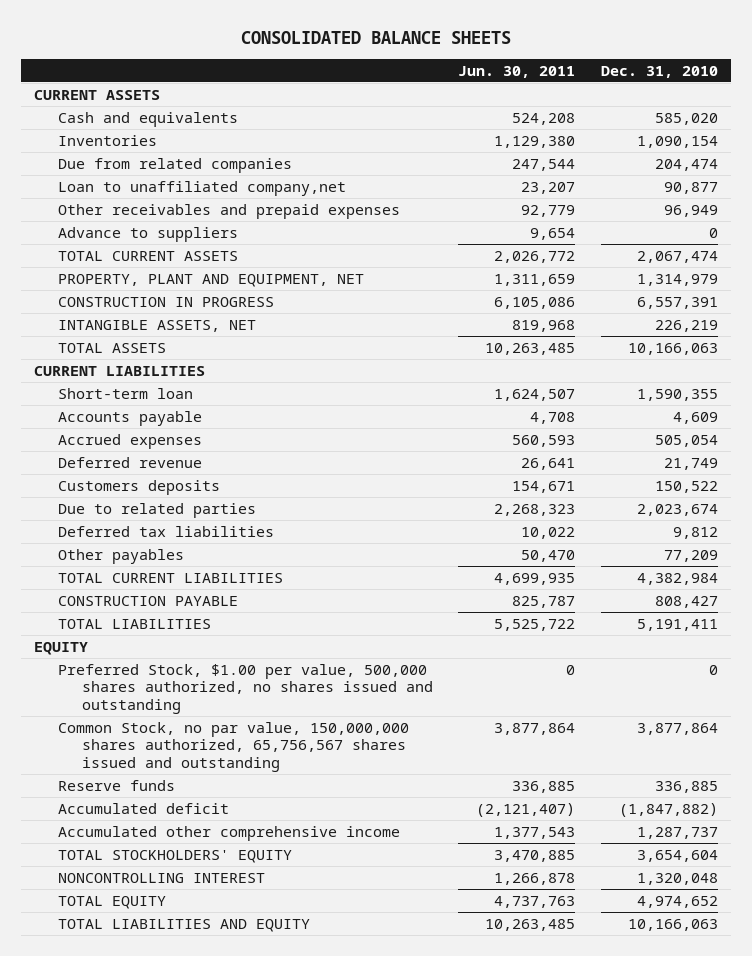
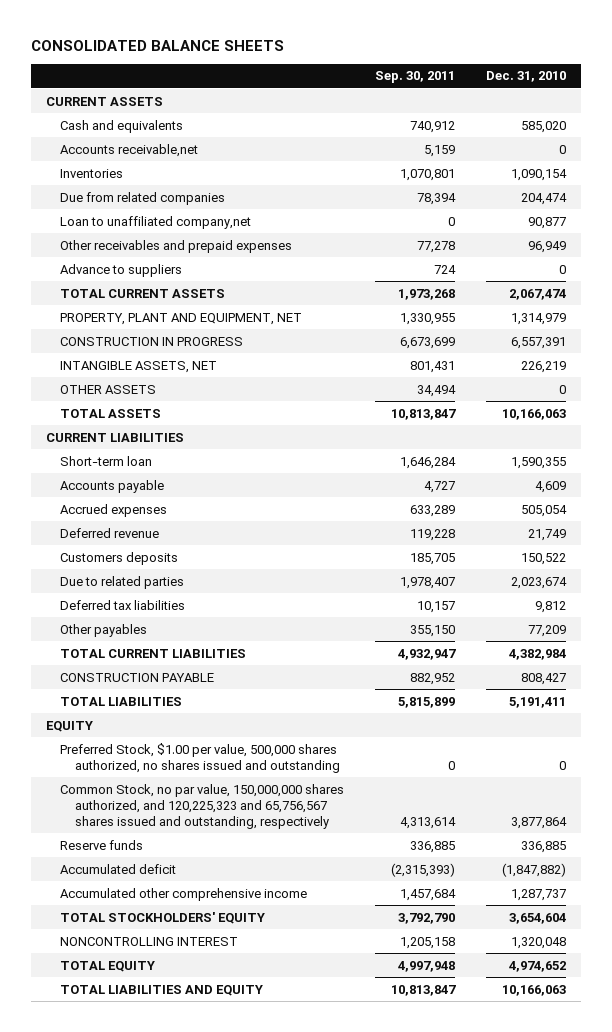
- | Jun. 30, 2011 | Dec. 31, 2010
+ | Sep. 30, 2011 | Dec. 31, 2010
+ Accounts receivable,net | 5,159 | 0
+ OTHER ASSETS | 34,494 | 0
- Common Stock, no par value, 150,000,000 shares authorized, 65,756,567 shares issued and outstanding | 3,877,864 | 3,877,864
+ Common Stock, no par value, 150,000,000 shares authorized, and 120,225,323 and 65,756,567 shares issued and outstanding, respectively | 4,313,614 | 3,877,864

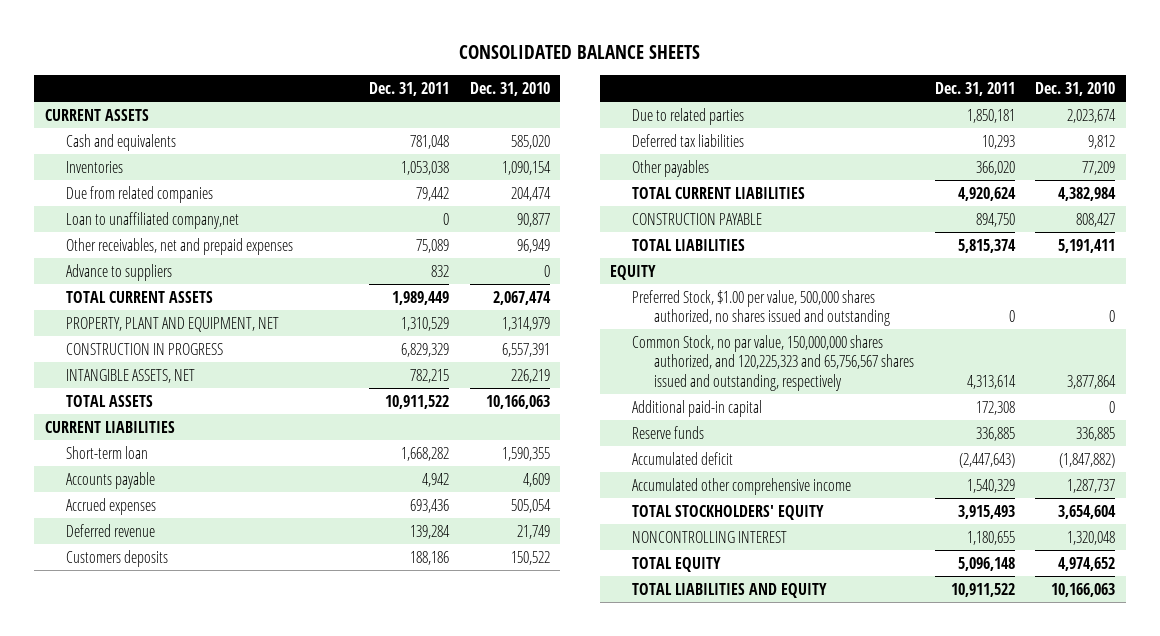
- | Sep. 30, 2011 | Dec. 31, 2010
+ | Dec. 31, 2011 | Dec. 31, 2010
- Accounts receivable,net | 5,159 | 0
- Other receivables and prepaid expenses | 77,278 | 96,949
+ Other receivables, net and prepaid expenses | 75,089 | 96,949
- OTHER ASSETS | 34,494 | 0
+ Additional paid-in capital | 172,308 | 0

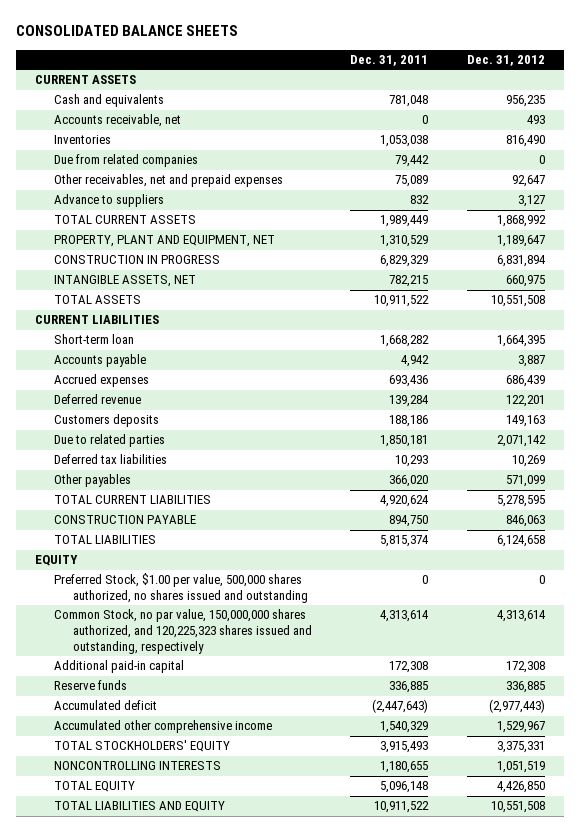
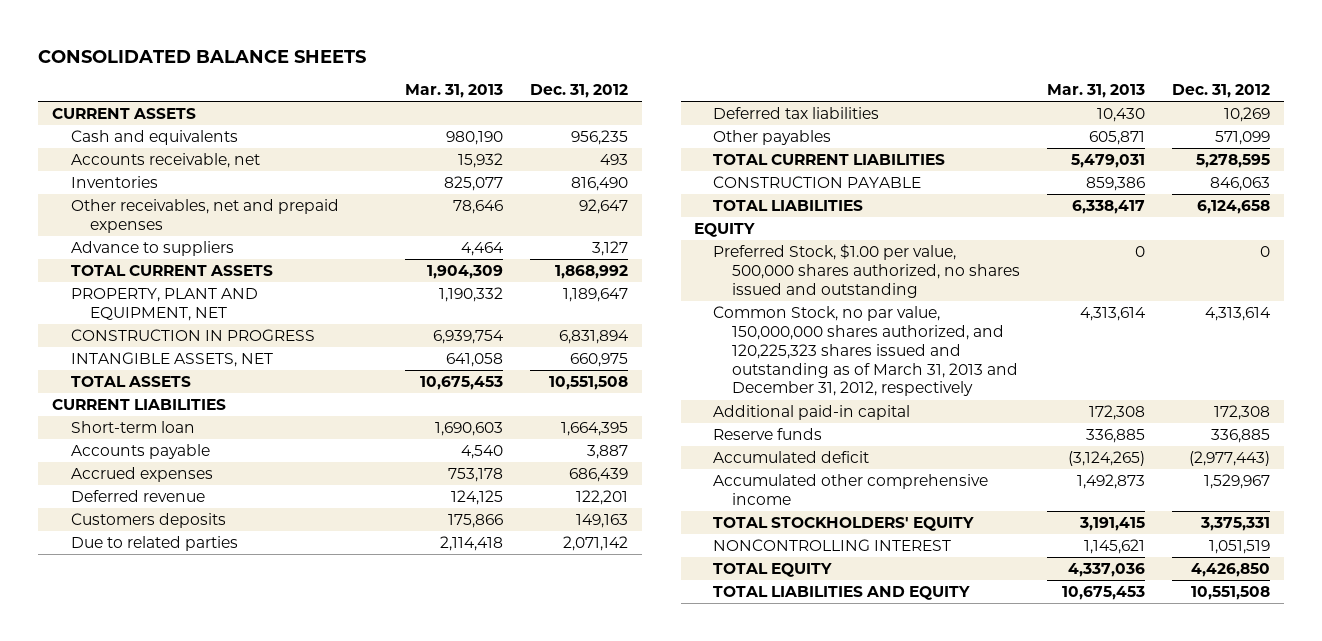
- | Dec. 31, 2011 | Dec. 31, 2012
+ | Mar. 31, 2013 | Dec. 31, 2012
- Due from related companies | 79,442 | 0
- Common Stock, no par value, 150,000,000 shares authorized, and 120,225,323 shares issued and outstanding, respectively | 4,313,614 | 4,313,614
+ Common Stock, no par value, 150,000,000 shares authorized, and 120,225,323 shares issued and outstanding as of March 31, 2013 and December 31, 2012, respectively | 4,313,614 | 4,313,614
- NONCONTROLLING INTERESTS | 1,180,655 | 1,051,519
+ NONCONTROLLING INTEREST | 1,145,621 | 1,051,519

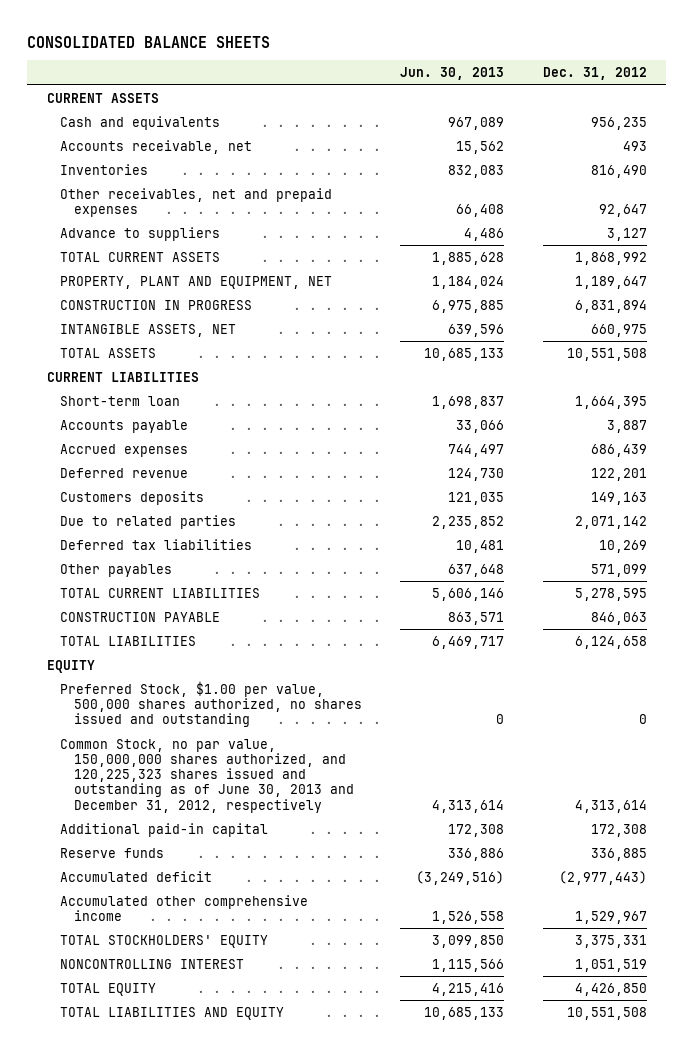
- | Mar. 31, 2013 | Dec. 31, 2012
+ | Jun. 30, 2013 | Dec. 31, 2012
- Common Stock, no par value, 150,000,000 shares authorized, and 120,225,323 shares issued and outstanding as of March 31, 2013 and December 31, 2012, respectively | 4,313,614 | 4,313,614
+ Common Stock, no par value, 150,000,000 shares authorized, and 120,225,323 shares issued and outstanding as of June 30, 2013 and December 31, 2012, respectively | 4,313,614 | 4,313,614

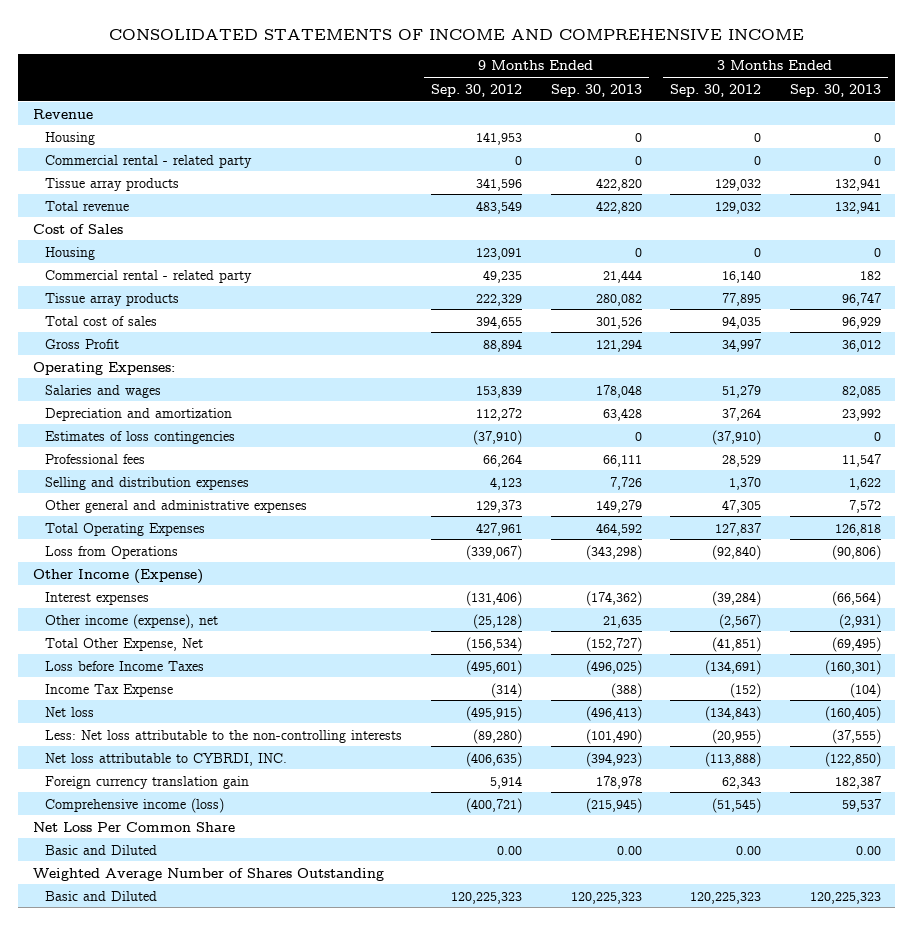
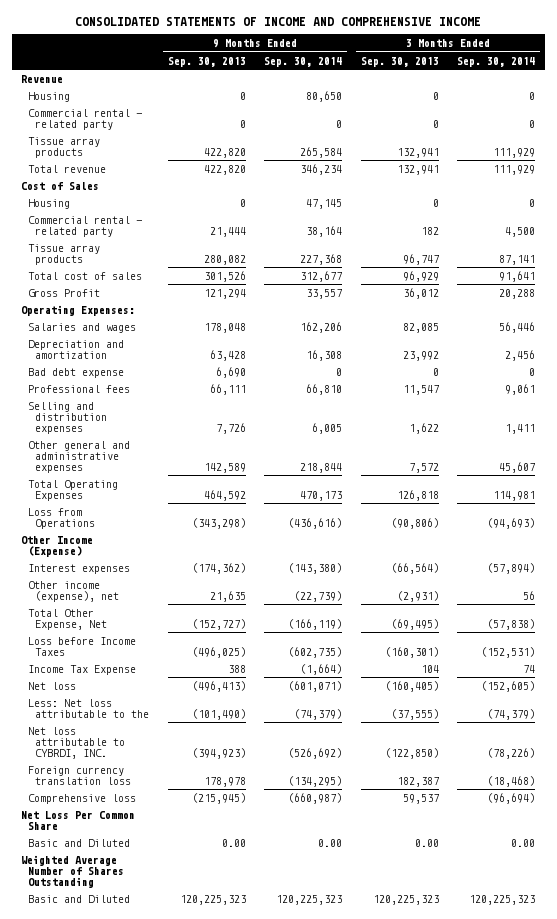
- | 9 Months Ended Sep. 30, 2012 | 9 Months Ended Sep. 30, 2013 | 3 Months Ended Sep. 30, 2012 | 3 Months Ended Sep. 30, 2013
+ | 9 Months Ended Sep. 30, 2013 | 9 Months Ended Sep. 30, 2014 | 3 Months Ended Sep. 30, 2013 | 3 Months Ended Sep. 30, 2014
- Estimates of loss contingencies | (37,910) | 0 | (37,910) | 0
+ Bad debt expense | 6,690 | 0 | 0 | 0
- Other general and administrative expenses | 129,373 | 149,279 | 47,305 | 7,572
+ Other general and administrative expenses | 142,589 | 218,844 | 7,572 | 45,607
- Income Tax Expense | (314) | (388) | (152) | (104)
+ Income Tax Expense | 388 | (1,664) | 104 | 74
- Less: Net loss attributable to the non-controlling interests | (89,280) | (101,490) | (20,955) | (37,555)
+ Less: Net loss attributable to the | (101,490) | (74,379) | (37,555) | (74,379)
- Foreign currency translation gain | 5,914 | 178,978 | 62,343 | 182,387
- Comprehensive income (loss) | (400,721) | (215,945) | (51,545) | 59,537
+ Foreign currency translation loss | 178,978 | (134,295) | 182,387 | (18,468)
+ Comprehensive loss | (215,945) | (660,987) | 59,537 | (96,694)

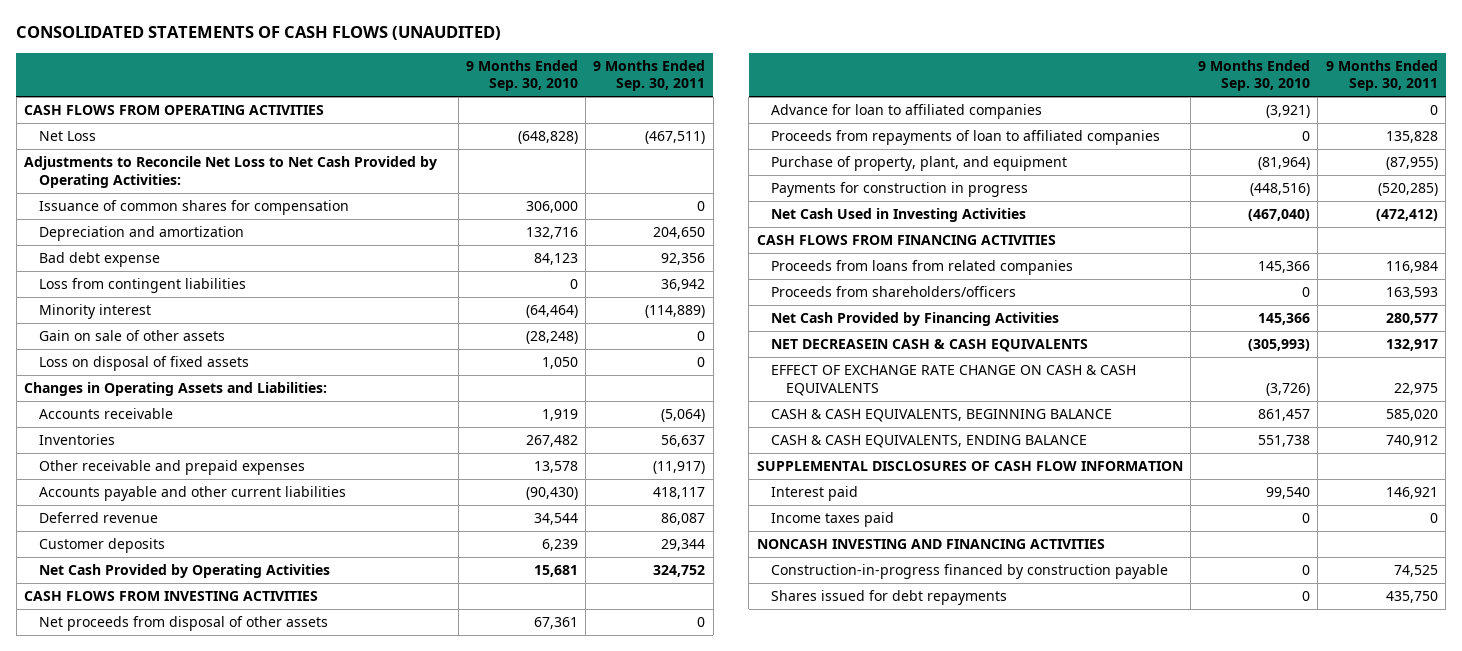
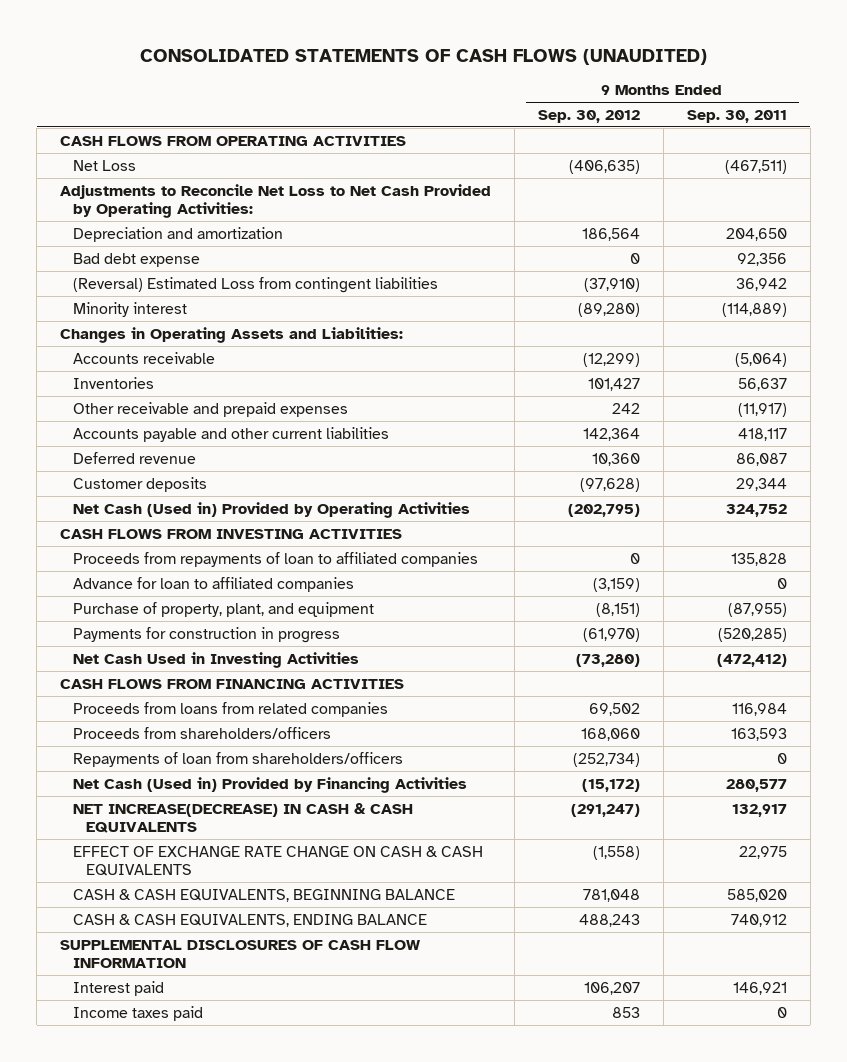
- | 9 Months Ended Sep. 30, 2010 | 9 Months Ended Sep. 30, 2011
+ | 9 Months Ended Sep. 30, 2012 | 9 Months Ended Sep. 30, 2011
- Issuance of common shares for compensation | 306,000 | 0
- Loss from contingent liabilities | 0 | 36,942
+ (Reversal) Estimated Loss from contingent liabilities | (37,910) | 36,942
- Gain on sale of other assets | (28,248) | 0
- Loss on disposal of fixed assets | 1,050 | 0
- Net Cash Provided by Operating Activities | 15,681 | 324,752
+ Net Cash (Used in) Provided by Operating Activities | (202,795) | 324,752
- Net proceeds from disposal of other assets | 67,361 | 0
moved down: Advance for loan to affiliated companies | (3,159) | 0
- Net Cash Provided by Financing Activities | 145,366 | 280,577
- NET DECREASEIN CASH & CASH EQUIVALENTS | (305,993) | 132,917
+ Repayments of loan from shareholders/officers | (252,734) | 0
+ Net Cash (Used in) Provided by Financing Activities | (15,172) | 280,577
+ NET INCREASE(DECREASE) IN CASH & CASH EQUIVALENTS | (291,247) | 132,917
- NONCASH INVESTING AND FINANCING ACTIVITIES
- Construction-in-progress financed by construction payable | 0 | 74,525
- Shares issued for debt repayments | 0 | 435,750

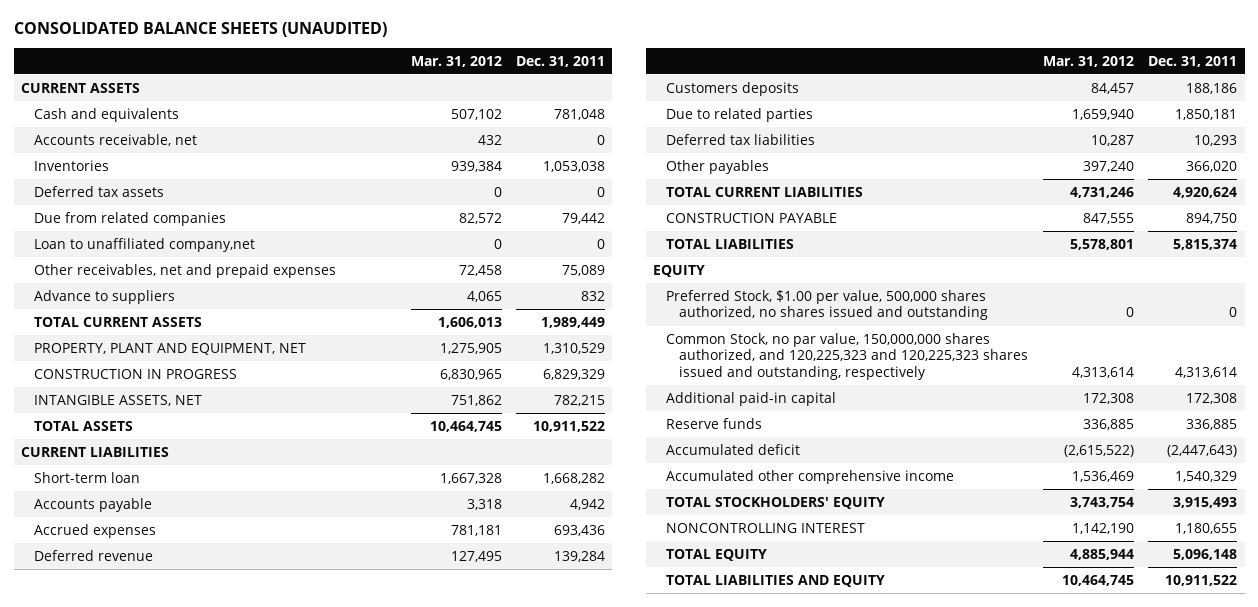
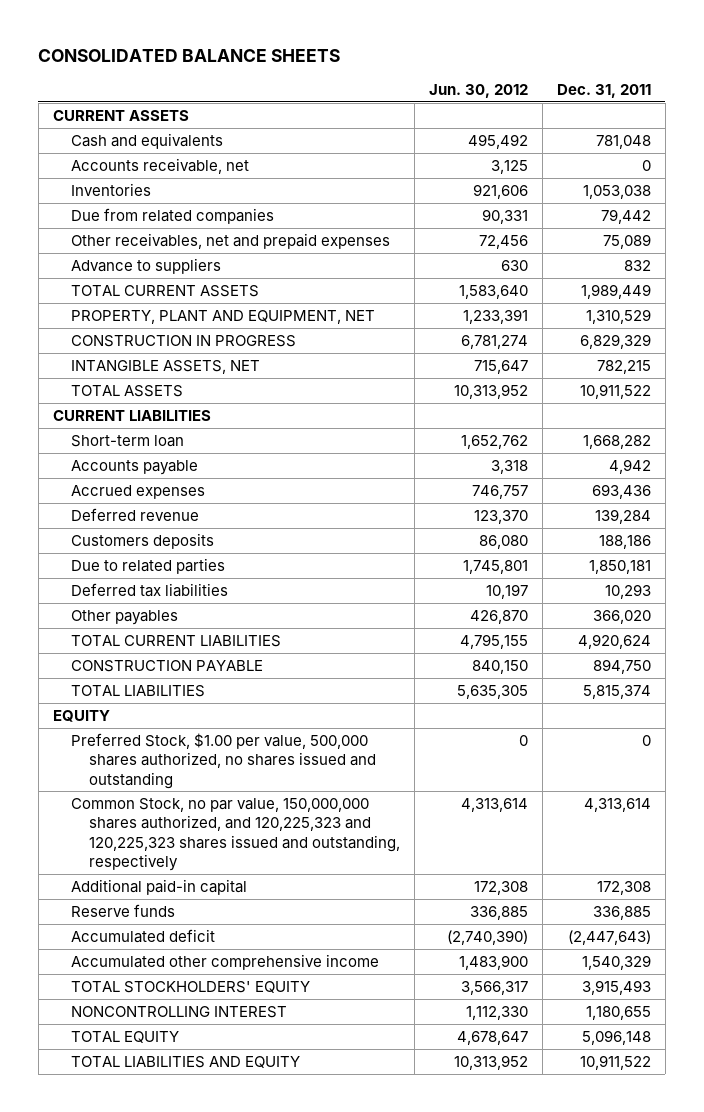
- CONSOLIDATED BALANCE SHEETS (UNAUDITED)
+ CONSOLIDATED BALANCE SHEETS
- | Mar. 31, 2012 | Dec. 31, 2011
+ | Jun. 30, 2012 | Dec. 31, 2011
- Deferred tax assets | 0 | 0
- Loan to unaffiliated company,net | 0 | 0

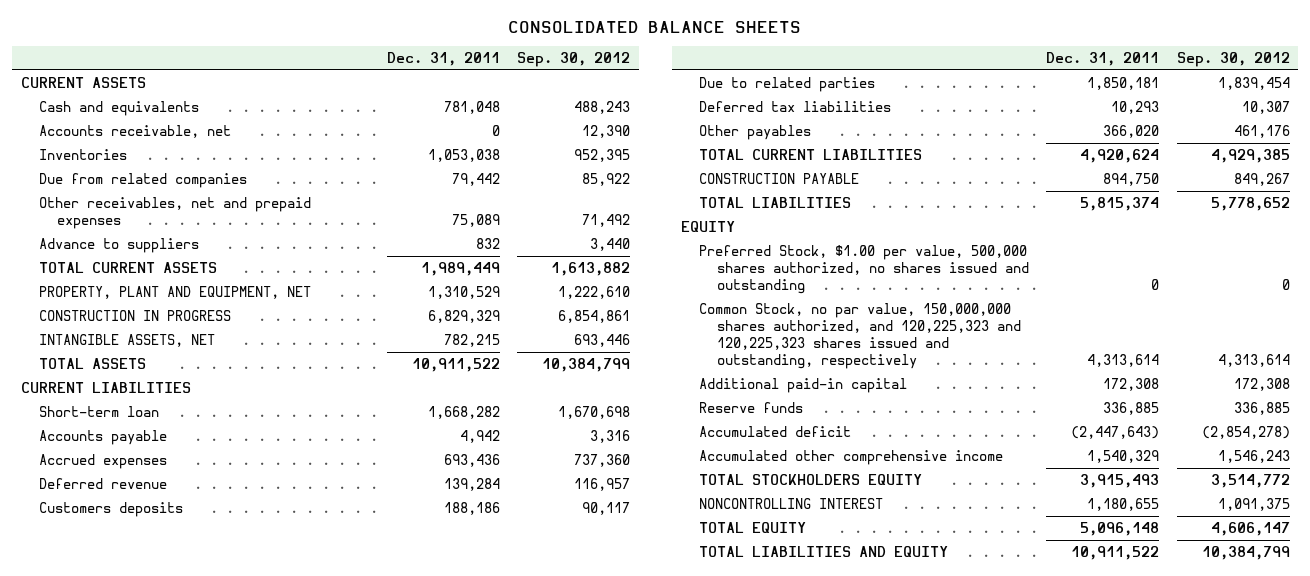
- | Jun. 30, 2012 | Dec. 31, 2011
+ | Dec. 31, 2011 | Sep. 30, 2012
- TOTAL STOCKHOLDERS' EQUITY | 3,566,317 | 3,915,493
+ TOTAL STOCKHOLDERS EQUITY | 3,915,493 | 3,514,772

